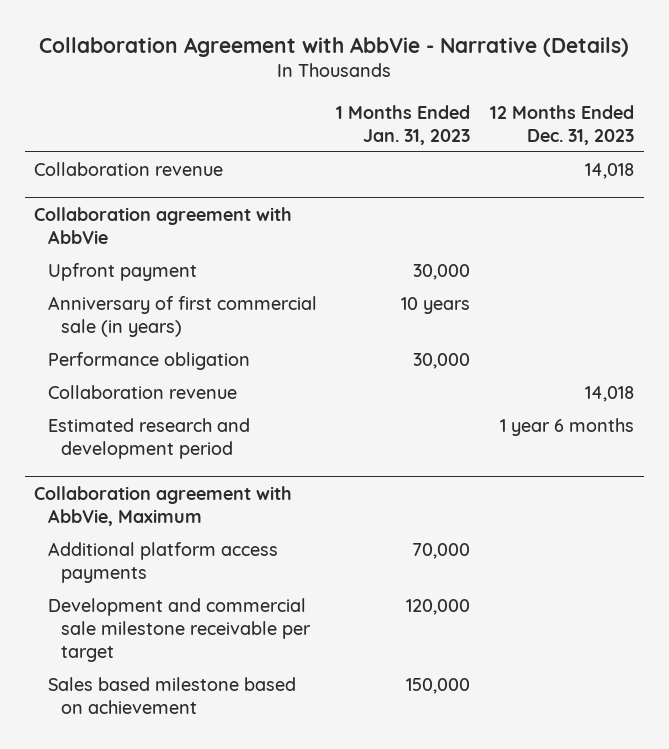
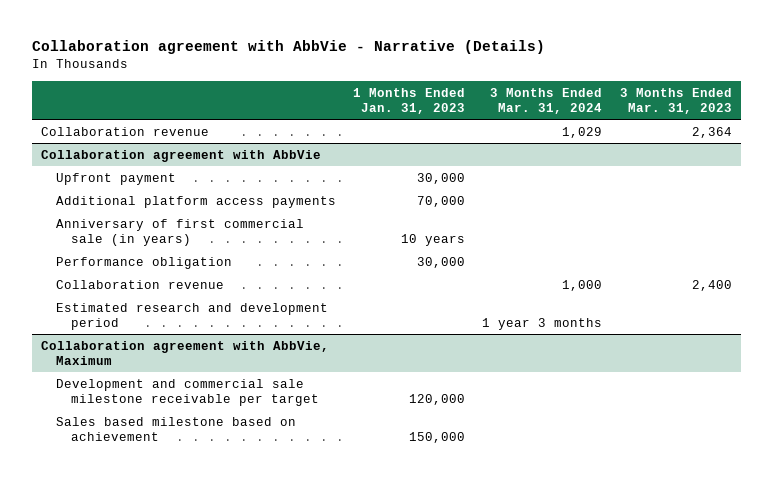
- Collaboration Agreement with AbbVie - Narrative (Details)
+ Collaboration agreement with AbbVie - Narrative (Details)
- | 1 Months Ended Jan. 31, 2023 | 12 Months Ended Dec. 31, 2023
+ | 1 Months Ended Jan. 31, 2023 | 3 Months Ended Mar. 31, 2024 | 3 Months Ended Mar. 31, 2023
@ Collaboration agreement with AbbVie
+ Additional platform access payments | 70,000 | |
@ Collaboration agreement with AbbVie, Maximum
- Additional platform access payments | 70,000 |

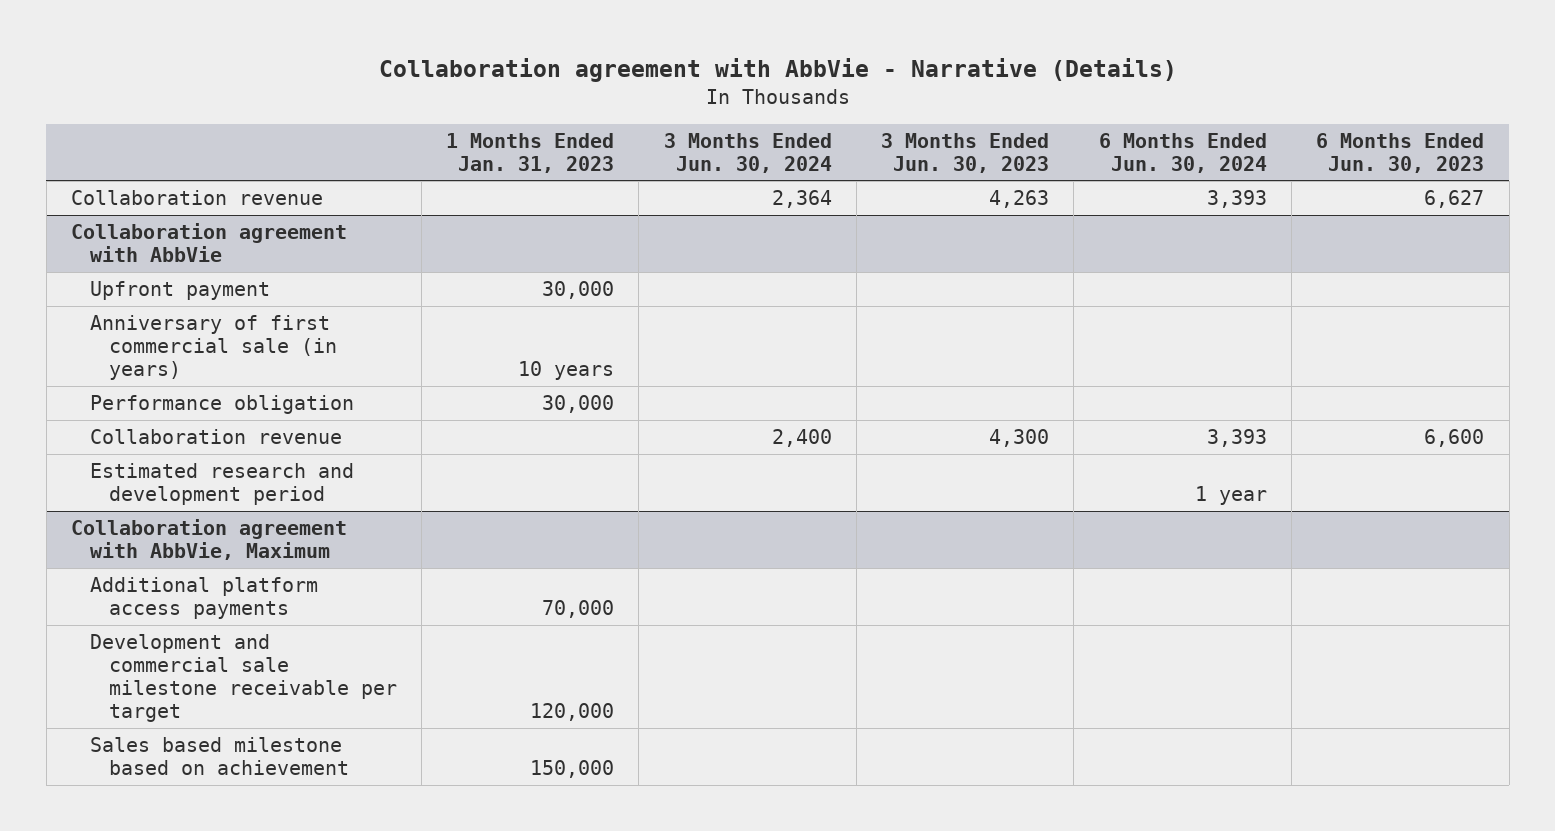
- | 1 Months Ended Jan. 31, 2023 | 3 Months Ended Mar. 31, 2024 | 3 Months Ended Mar. 31, 2023
+ | 1 Months Ended Jan. 31, 2023 | 3 Months Ended Jun. 30, 2024 | 3 Months Ended Jun. 30, 2023 | 6 Months Ended Jun. 30, 2024 | 6 Months Ended Jun. 30, 2023
@ Collaboration agreement with AbbVie
- Additional platform access payments | 70,000 | |
@ Collaboration agreement with AbbVie, Maximum
+ Additional platform access payments | 70,000 | | | |

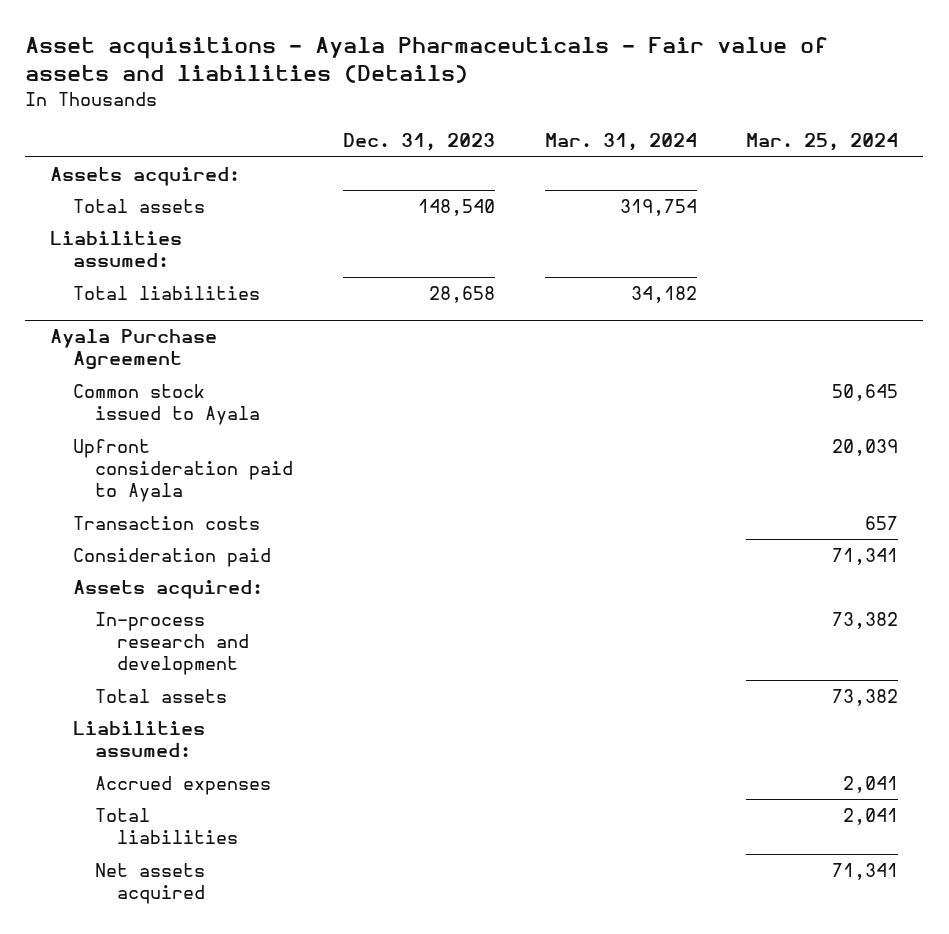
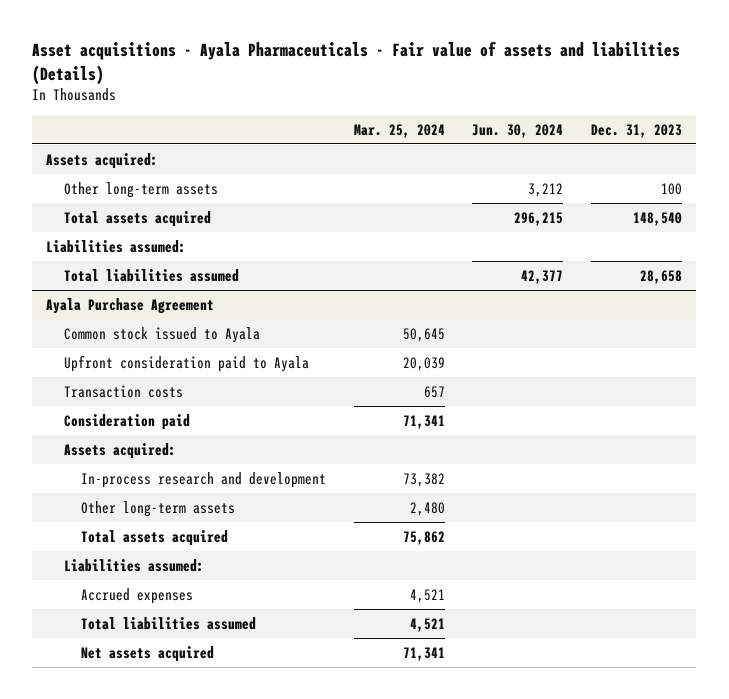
- | Dec. 31, 2023 | Mar. 31, 2024 | Mar. 25, 2024
+ | Mar. 25, 2024 | Jun. 30, 2024 | Dec. 31, 2023
- Total assets | 148,540 | 319,754 |
+ Other long-term assets | | 3,212 | 100
+ Total assets acquired | | 296,215 | 148,540
- Total liabilities | 28,658 | 34,182 |
+ Total liabilities assumed | | 42,377 | 28,658
@ Ayala Purchase Agreement
- Total assets | | | 73,382
+ Other long-term assets | 2,480 | |
+ Total assets acquired | 75,862 | |
- Accrued expenses | | | 2,041
- Total liabilities | | | 2,041
+ Accrued expenses | 4,521 | |
+ Total liabilities assumed | 4,521 | |

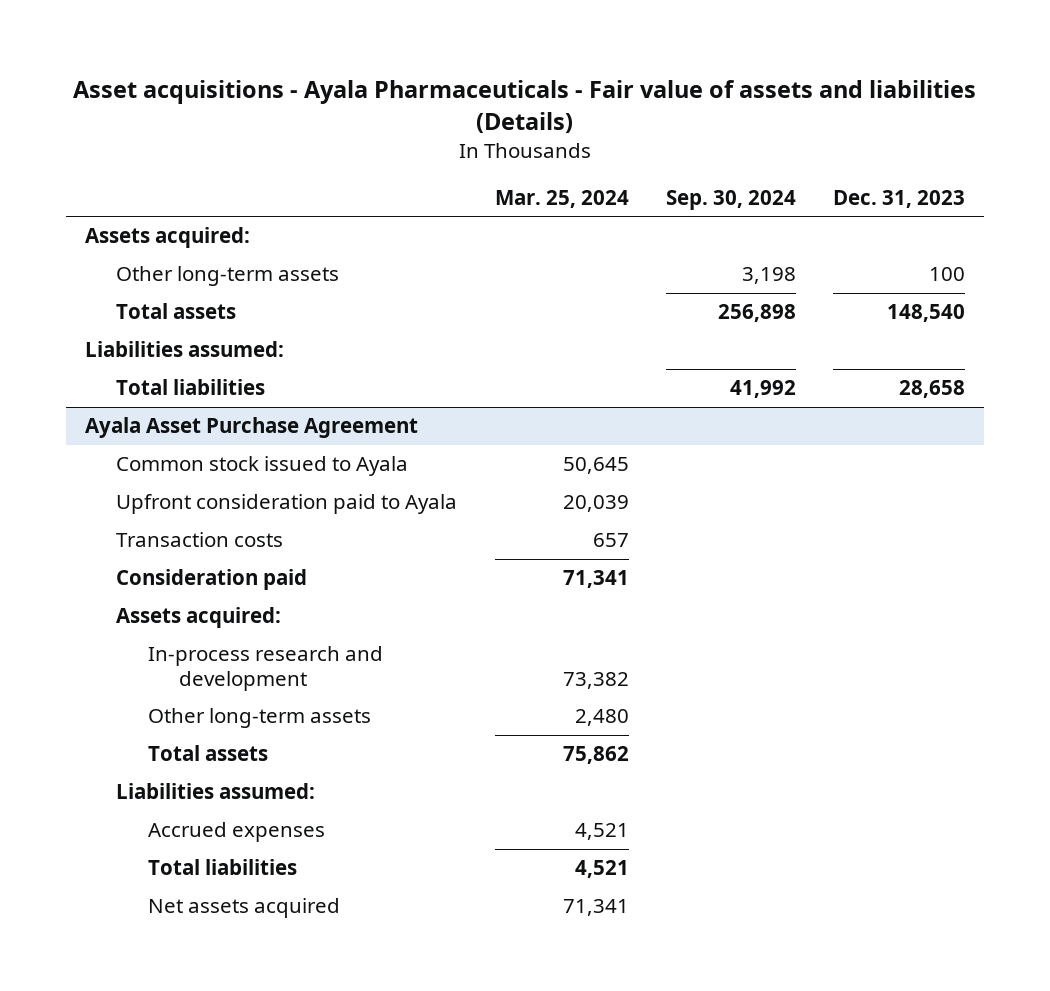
- | Mar. 25, 2024 | Jun. 30, 2024 | Dec. 31, 2023
+ | Mar. 25, 2024 | Sep. 30, 2024 | Dec. 31, 2023
- Total assets acquired | | 296,215 | 148,540
+ Total assets | | 256,898 | 148,540
- Total liabilities assumed | | 42,377 | 28,658
- Ayala Purchase Agreement
+ Total liabilities | | 41,992 | 28,658
+ Ayala Asset Purchase Agreement
- Total assets acquired | 75,862 | |
+ Total assets | 75,862 | |
- Total liabilities assumed | 4,521 | |
+ Total liabilities | 4,521 | |

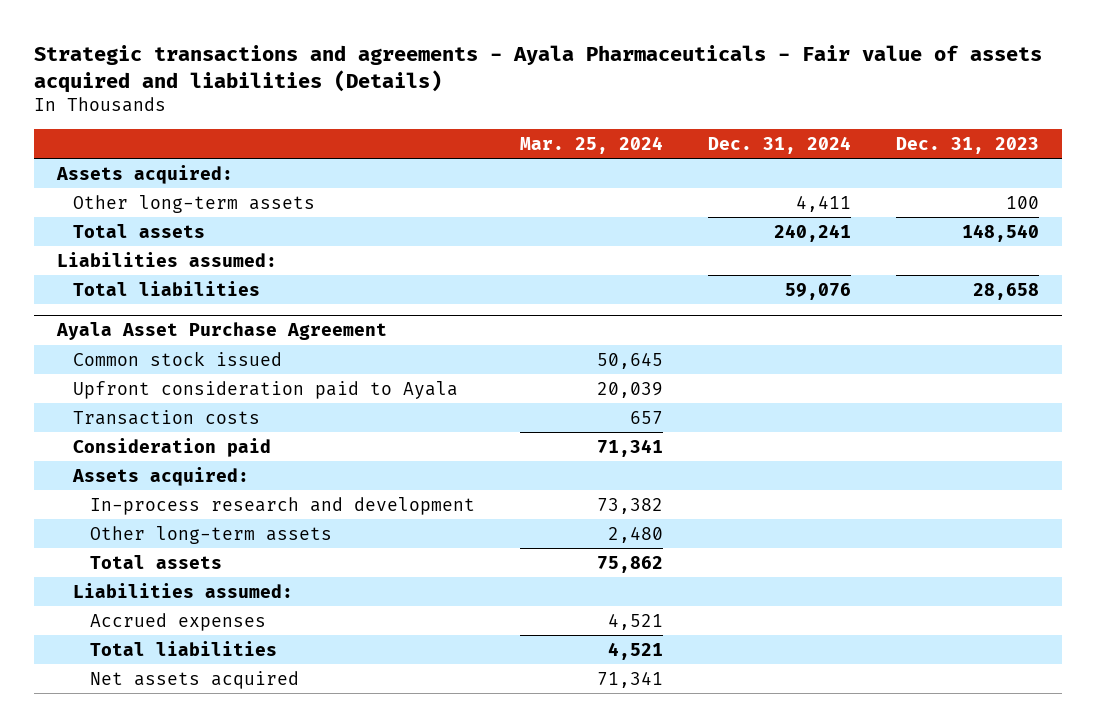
- Asset acquisitions - Ayala Pharmaceuticals - Fair value of assets and liabilities (Details)
+ Strategic transactions and agreements - Ayala Pharmaceuticals - Fair value of assets acquired and liabilities (Details)
- | Mar. 25, 2024 | Sep. 30, 2024 | Dec. 31, 2023
+ | Mar. 25, 2024 | Dec. 31, 2024 | Dec. 31, 2023
@ Ayala Asset Purchase Agreement
- Common stock issued to Ayala | 50,645 | |
+ Common stock issued | 50,645 | |

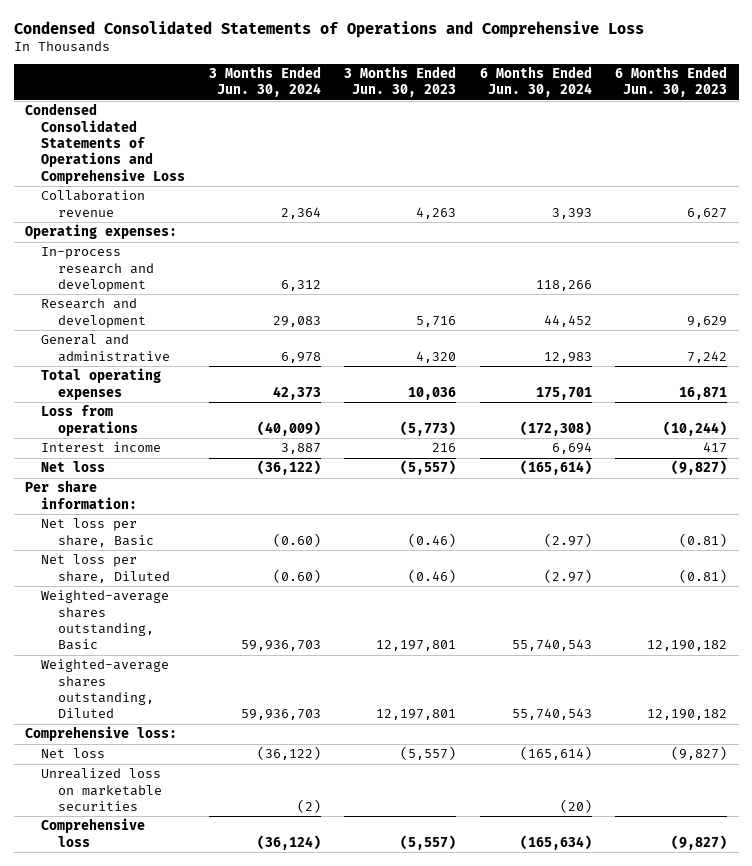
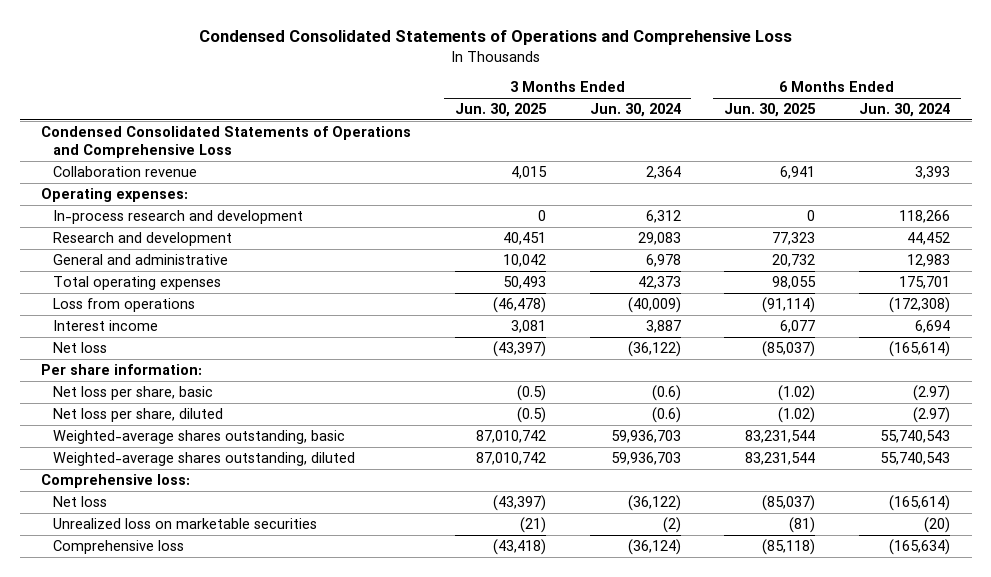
- | 3 Months Ended Jun. 30, 2024 | 3 Months Ended Jun. 30, 2023 | 6 Months Ended Jun. 30, 2024 | 6 Months Ended Jun. 30, 2023
+ | 3 Months Ended Jun. 30, 2025 | 3 Months Ended Jun. 30, 2024 | 6 Months Ended Jun. 30, 2025 | 6 Months Ended Jun. 30, 2024
- Net loss per share, Basic | (0.60) | (0.46) | (2.97) | (0.81)
- Net loss per share, Diluted | (0.60) | (0.46) | (2.97) | (0.81)
- Weighted-average shares outstanding, Basic | 59,936,703 | 12,197,801 | 55,740,543 | 12,190,182
- Weighted-average shares outstanding, Diluted | 59,936,703 | 12,197,801 | 55,740,543 | 12,190,182
+ Net loss per share, basic | (0.5) | (0.6) | (1.02) | (2.97)
+ Net loss per share, diluted | (0.5) | (0.6) | (1.02) | (2.97)
+ Weighted-average shares outstanding, basic | 87,010,742 | 59,936,703 | 83,231,544 | 55,740,543
+ Weighted-average shares outstanding, diluted | 87,010,742 | 59,936,703 | 83,231,544 | 55,740,543

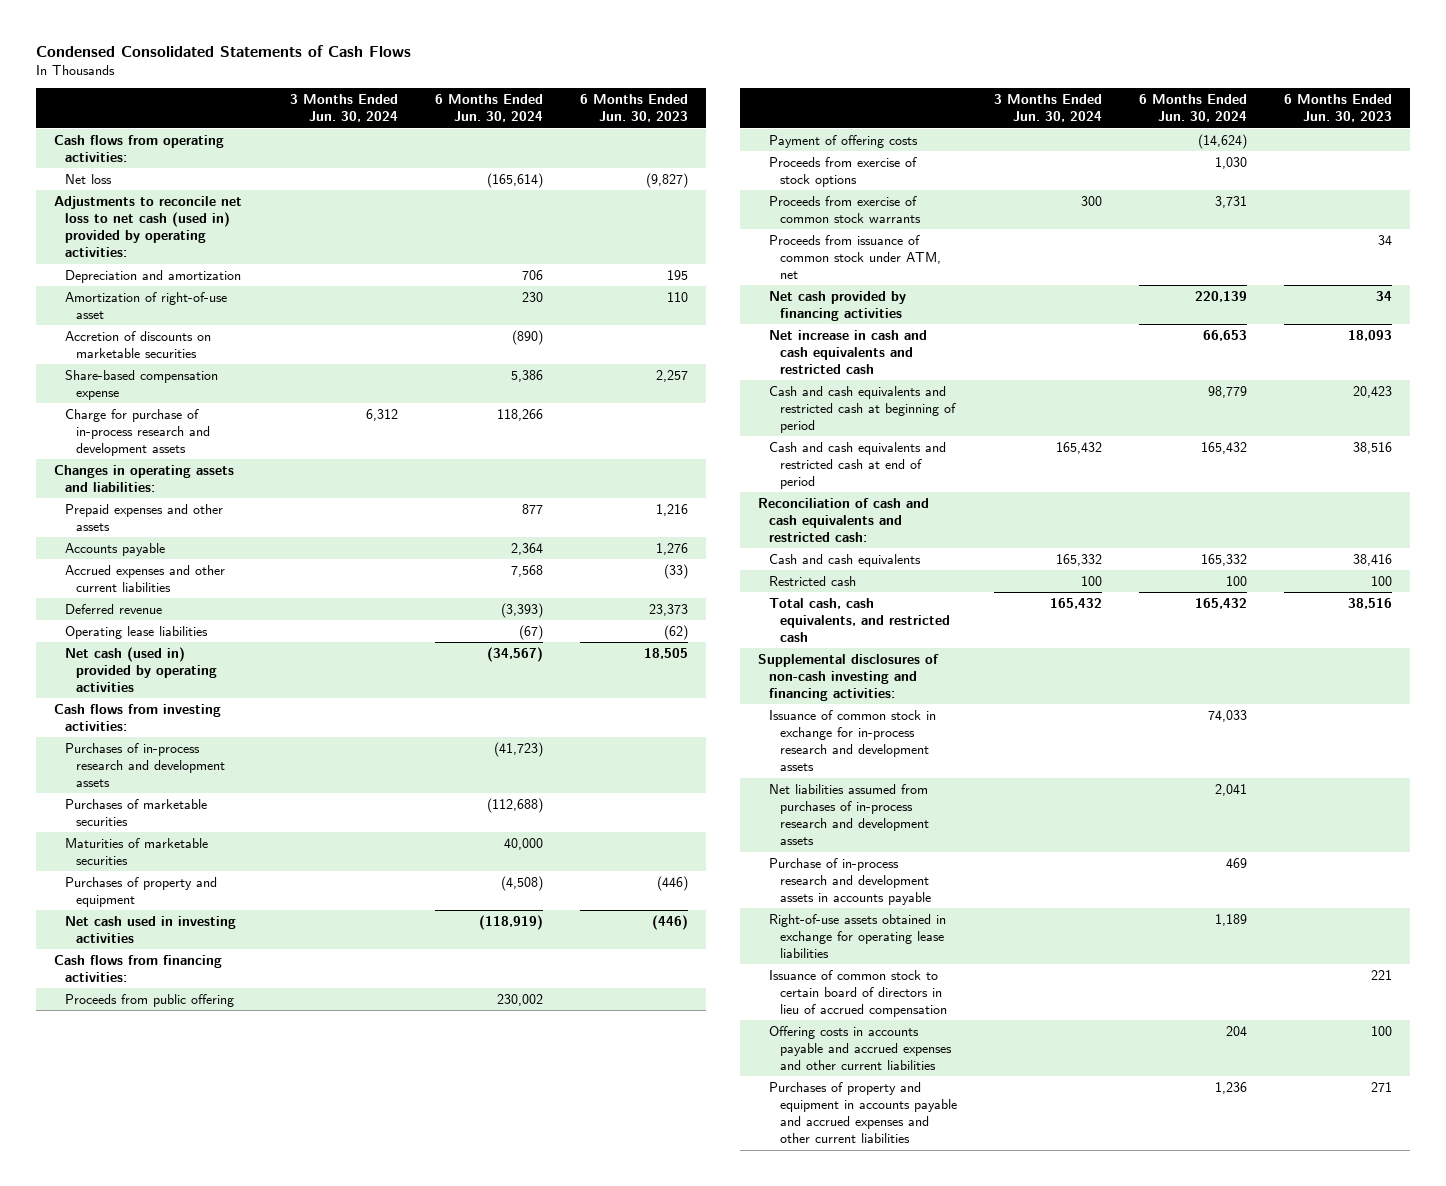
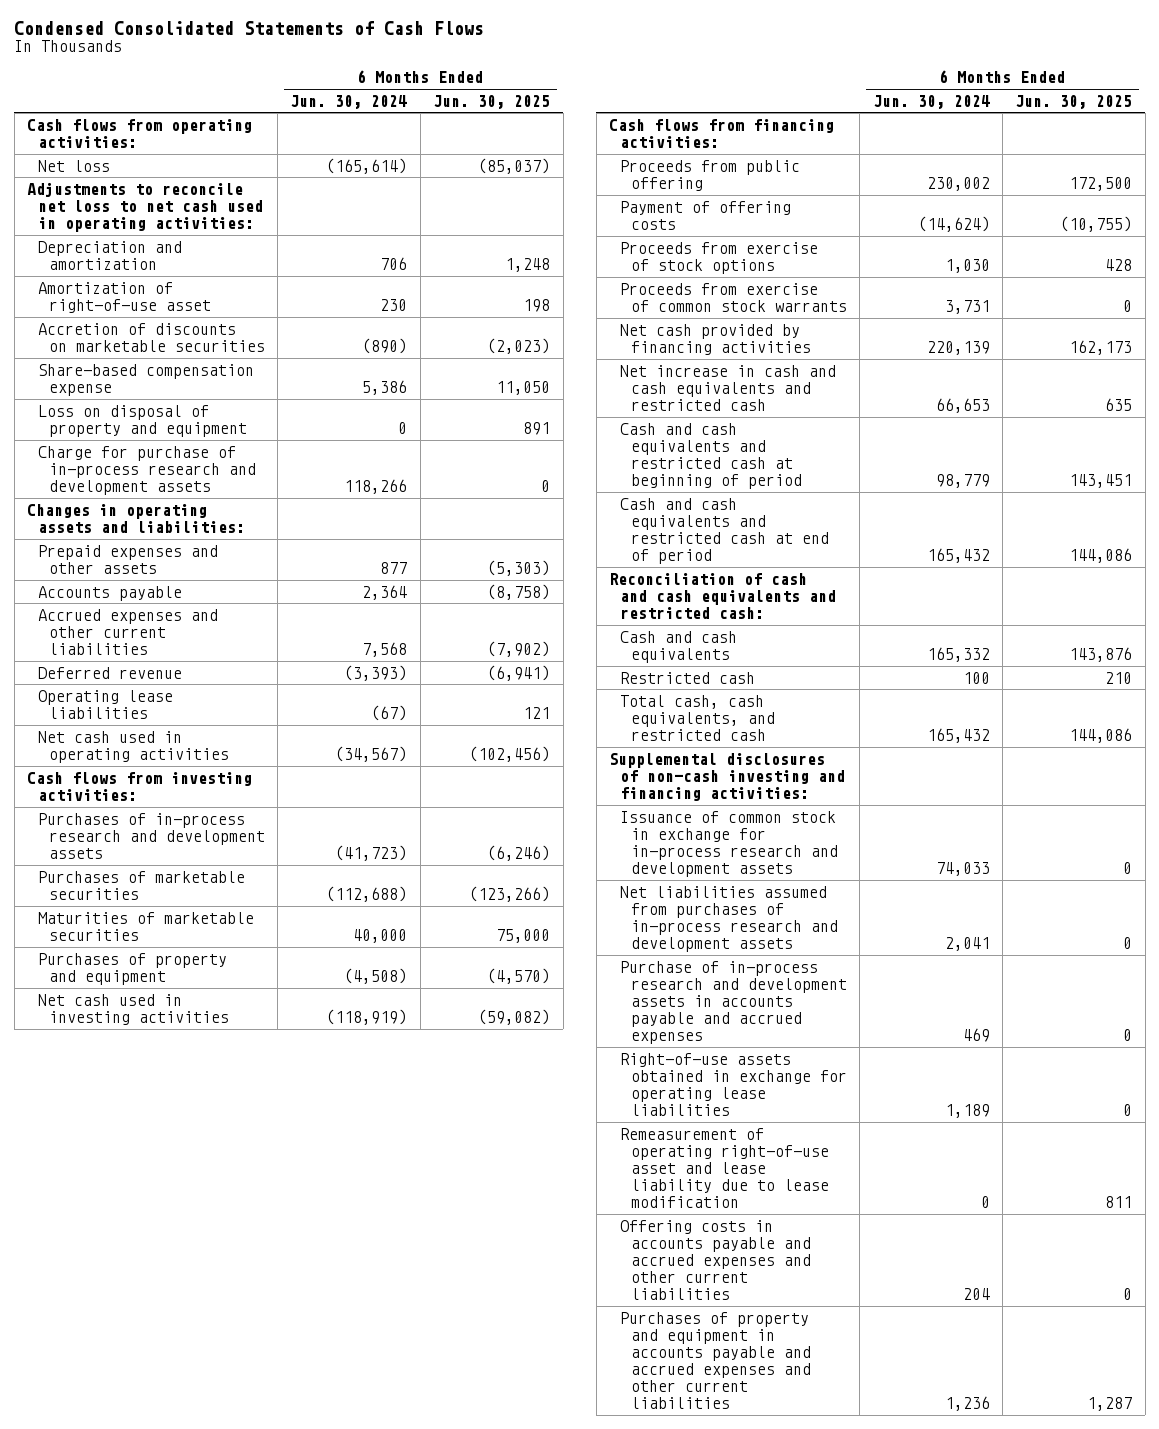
- | 3 Months Ended Jun. 30, 2024 | 6 Months Ended Jun. 30, 2024 | 6 Months Ended Jun. 30, 2023
+ | 6 Months Ended Jun. 30, 2024 | 6 Months Ended Jun. 30, 2025
- Adjustments to reconcile net loss to net cash (used in) provided by operating activities:
+ Adjustments to reconcile net loss to net cash used in operating activities:
+ Loss on disposal of property and equipment | 0 | 891
- Net cash (used in) provided by operating activities | | (34,567) | 18,505
+ Net cash used in operating activities | (34,567) | (102,456)
- Proceeds from issuance of common stock under ATM, net | | | 34
- Purchase of in-process research and development assets in accounts payable | | 469 |
+ Purchase of in-process research and development assets in accounts payable and accrued expenses | 469 | 0
- Issuance of common stock to certain board of directors in lieu of accrued compensation | | | 221
+ Remeasurement of operating right-of-use asset and lease liability due to lease modification | 0 | 811

